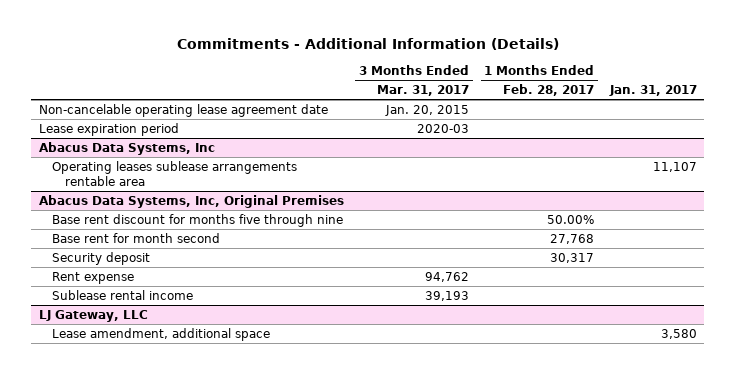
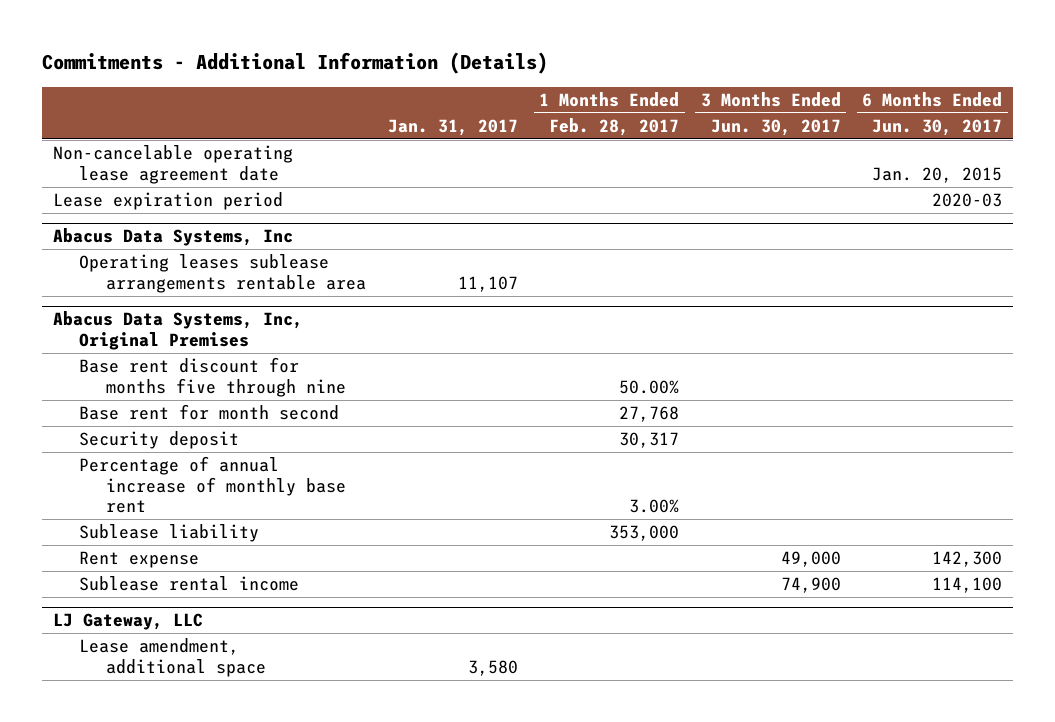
- | 3 Months Ended Mar. 31, 2017 | 1 Months Ended Feb. 28, 2017 | Jan. 31, 2017
+ | Jan. 31, 2017 | 1 Months Ended Feb. 28, 2017 | 3 Months Ended Jun. 30, 2017 | 6 Months Ended Jun. 30, 2017
@ Abacus Data Systems, Inc, Original Premises
+ Percentage of annual increase of monthly base rent | | 3.00% | |
+ Sublease liability | | 353,000 | |

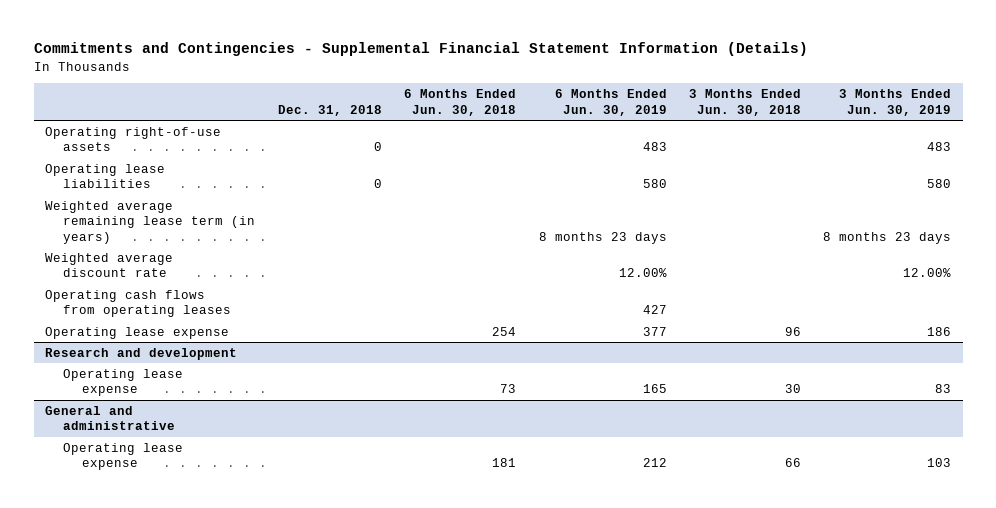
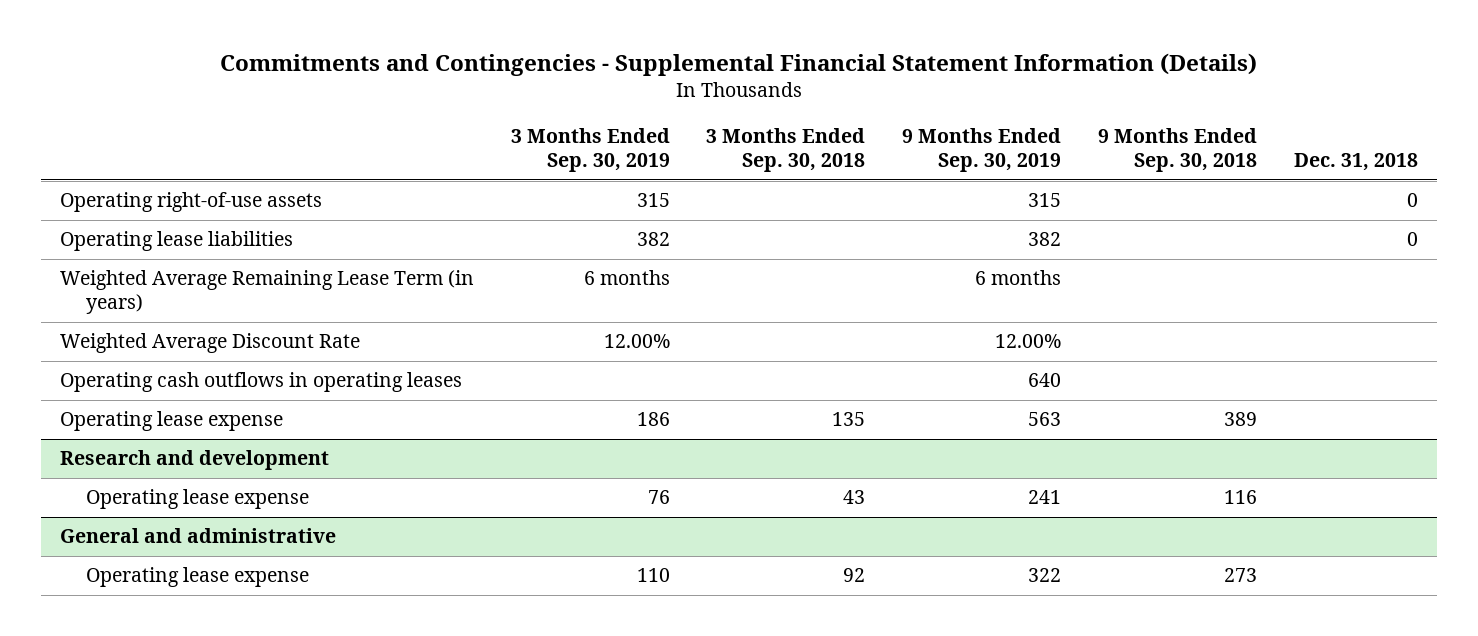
- | Dec. 31, 2018 | 6 Months Ended Jun. 30, 2018 | 6 Months Ended Jun. 30, 2019 | 3 Months Ended Jun. 30, 2018 | 3 Months Ended Jun. 30, 2019
+ | 3 Months Ended Sep. 30, 2019 | 3 Months Ended Sep. 30, 2018 | 9 Months Ended Sep. 30, 2019 | 9 Months Ended Sep. 30, 2018 | Dec. 31, 2018
- Weighted average remaining lease term (in years) | | | 8 months 23 days | | 8 months 23 days
- Weighted average discount rate | | | 12.00% | | 12.00%
- Operating cash flows from operating leases | | | 427 | |
+ Weighted Average Remaining Lease Term (in years) | 6 months | | 6 months | |
+ Weighted Average Discount Rate | 12.00% | | 12.00% | |
+ Operating cash outflows in operating leases | | | 640 | |

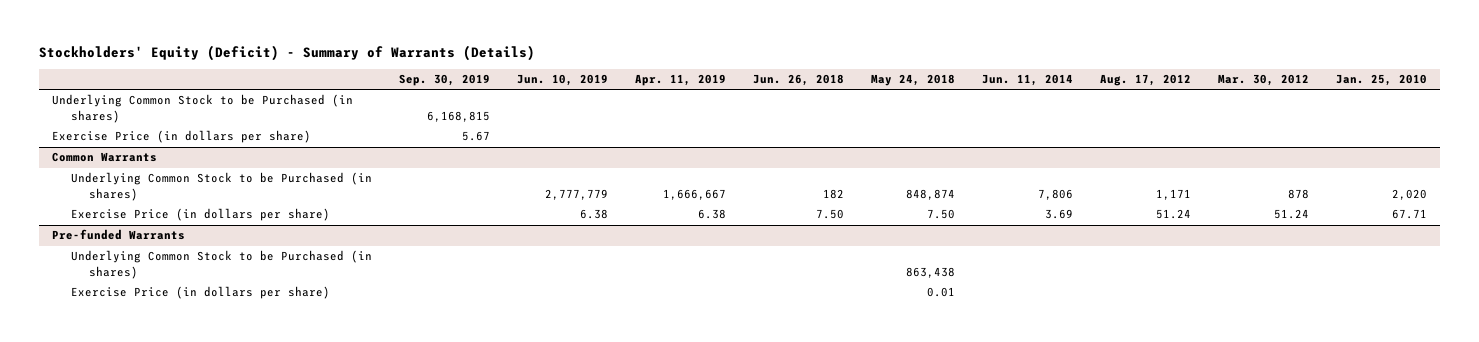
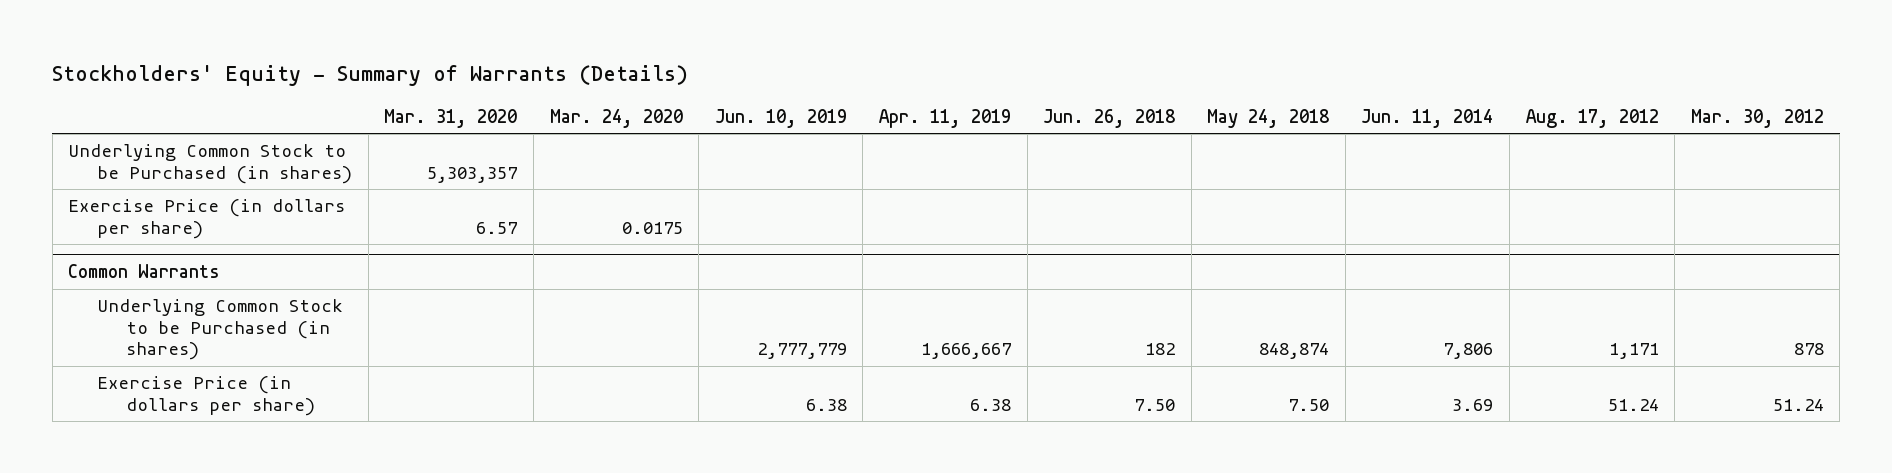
- Stockholders' Equity (Deficit) - Summary of Warrants (Details)
+ Stockholders' Equity - Summary of Warrants (Details)
- | Sep. 30, 2019 | Jun. 10, 2019 | Apr. 11, 2019 | Jun. 26, 2018 | May 24, 2018 | Jun. 11, 2014 | Aug. 17, 2012 | Mar. 30, 2012 | Jan. 25, 2010
+ | Mar. 31, 2020 | Mar. 24, 2020 | Jun. 10, 2019 | Apr. 11, 2019 | Jun. 26, 2018 | May 24, 2018 | Jun. 11, 2014 | Aug. 17, 2012 | Mar. 30, 2012
- Pre-funded Warrants
- Underlying Common Stock to be Purchased (in shares) | | | | | 863,438 | | | |
- Exercise Price (in dollars per share) | | | | | 0.01 | | | |

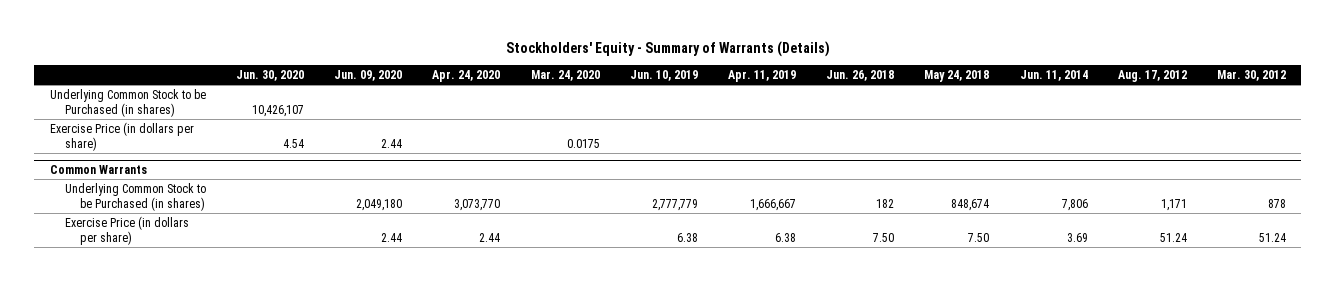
- | Mar. 31, 2020 | Mar. 24, 2020 | Jun. 10, 2019 | Apr. 11, 2019 | Jun. 26, 2018 | May 24, 2018 | Jun. 11, 2014 | Aug. 17, 2012 | Mar. 30, 2012
+ | Jun. 30, 2020 | Jun. 09, 2020 | Apr. 24, 2020 | Mar. 24, 2020 | Jun. 10, 2019 | Apr. 11, 2019 | Jun. 26, 2018 | May 24, 2018 | Jun. 11, 2014 | Aug. 17, 2012 | Mar. 30, 2012
@ Common Warrants
- Underlying Common Stock to be Purchased (in shares) | | | 2,777,779 | 1,666,667 | 182 | 848,874 | 7,806 | 1,171 | 878
+ Underlying Common Stock to be Purchased (in shares) | | 2,049,180 | 3,073,770 | | 2,777,779 | 1,666,667 | 182 | 848,674 | 7,806 | 1,171 | 878

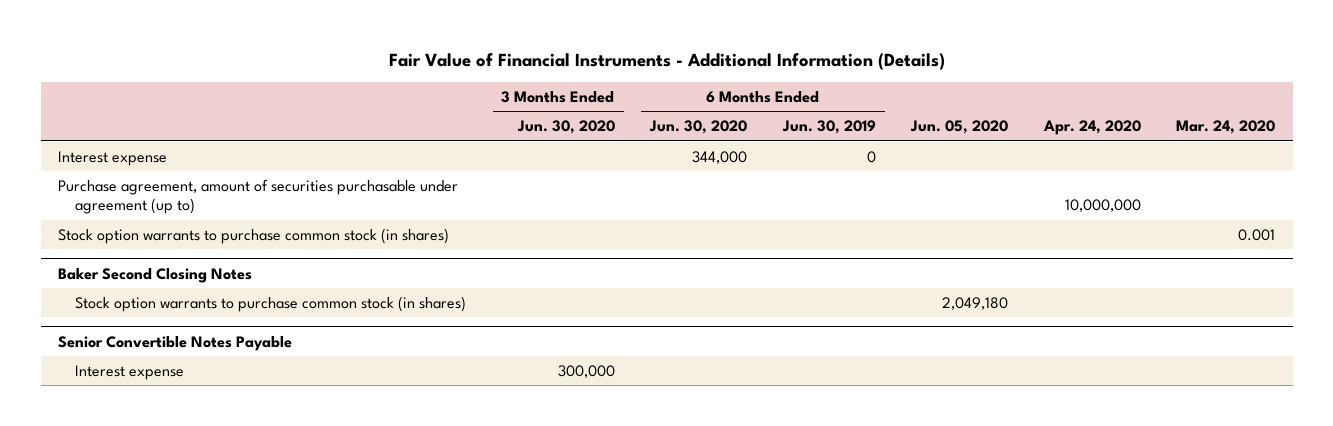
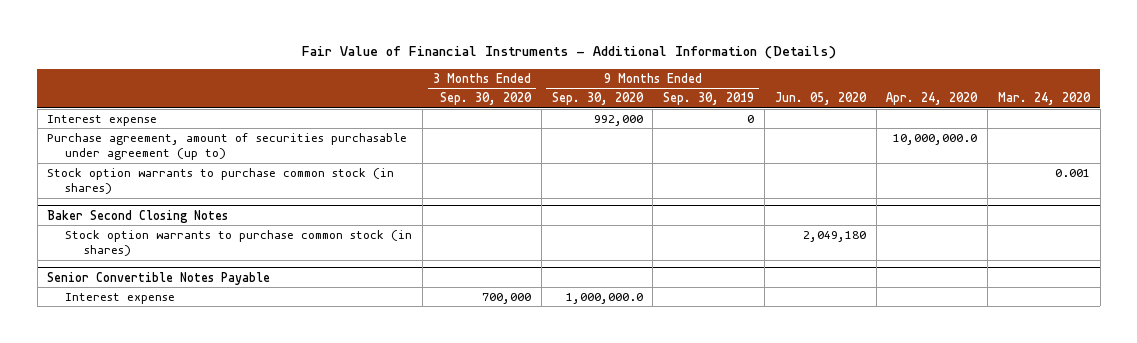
- | 3 Months Ended Jun. 30, 2020 | 6 Months Ended Jun. 30, 2020 | 6 Months Ended Jun. 30, 2019 | Jun. 05, 2020 | Apr. 24, 2020 | Mar. 24, 2020
+ | 3 Months Ended Sep. 30, 2020 | 9 Months Ended Sep. 30, 2020 | 9 Months Ended Sep. 30, 2019 | Jun. 05, 2020 | Apr. 24, 2020 | Mar. 24, 2020
- Purchase agreement, amount of securities purchasable under agreement (up to) | | | | | 10,000,000 |
+ Purchase agreement, amount of securities purchasable under agreement (up to) | | | | | 10,000,000.0 |

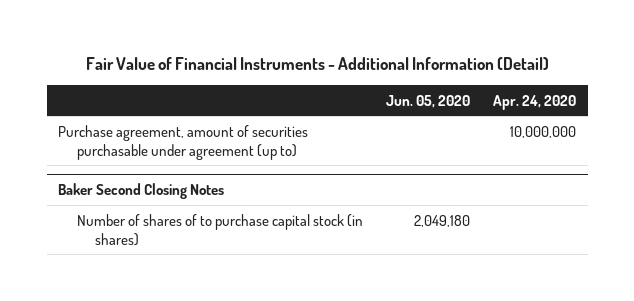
- Fair Value of Financial Instruments - Additional Information (Details)
+ Fair Value of Financial Instruments - Additional Information (Detail)
- | 3 Months Ended Sep. 30, 2020 | 9 Months Ended Sep. 30, 2020 | 9 Months Ended Sep. 30, 2019 | Jun. 05, 2020 | Apr. 24, 2020 | Mar. 24, 2020
+ | Jun. 05, 2020 | Apr. 24, 2020
- Interest expense | | 992,000 | 0 | | |
- Purchase agreement, amount of securities purchasable under agreement (up to) | | | | | 10,000,000.0 |
- Stock option warrants to purchase common stock (in shares) | | | | | | 0.001
+ Purchase agreement, amount of securities purchasable under agreement (up to) | | 10,000,000
@ Baker Second Closing Notes
- Stock option warrants to purchase common stock (in shares) | | | | 2,049,180 | |
- Senior Convertible Notes Payable
- Interest expense | 700,000 | 1,000,000.0 | | | |
@ Baker Second Closing Notes
+ Number of shares of to purchase capital stock (in shares) | 2,049,180 |

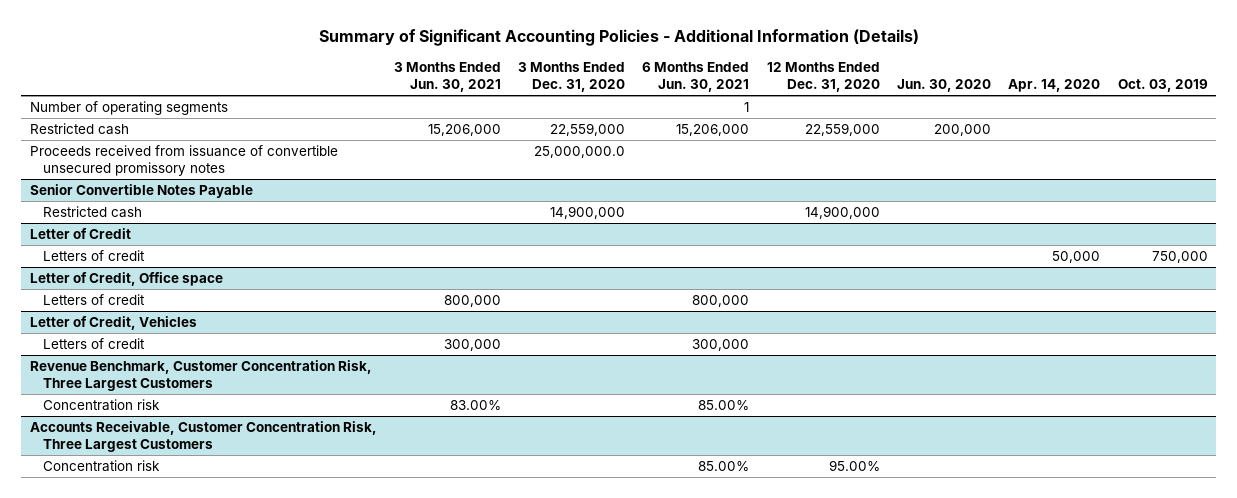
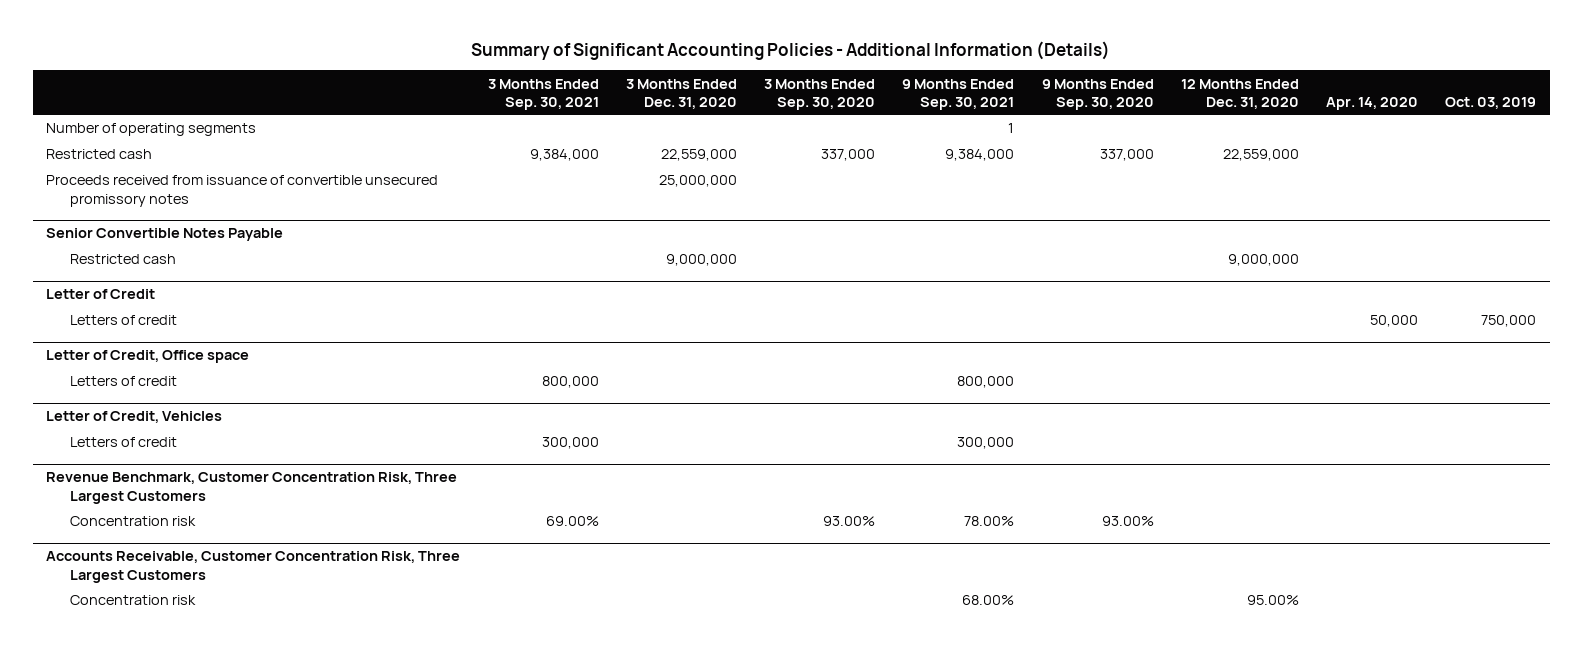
- | 3 Months Ended Jun. 30, 2021 | 3 Months Ended Dec. 31, 2020 | 6 Months Ended Jun. 30, 2021 | 12 Months Ended Dec. 31, 2020 | Jun. 30, 2020 | Apr. 14, 2020 | Oct. 03, 2019
+ | 3 Months Ended Sep. 30, 2021 | 3 Months Ended Dec. 31, 2020 | 3 Months Ended Sep. 30, 2020 | 9 Months Ended Sep. 30, 2021 | 9 Months Ended Sep. 30, 2020 | 12 Months Ended Dec. 31, 2020 | Apr. 14, 2020 | Oct. 03, 2019
- Proceeds received from issuance of convertible unsecured promissory notes | | 25,000,000.0 | | | | |
+ Proceeds received from issuance of convertible unsecured promissory notes | | 25,000,000 | | | | | |
@ Senior Convertible Notes Payable
- Restricted cash | | 14,900,000 | | 14,900,000 | | |
+ Restricted cash | | 9,000,000 | | | | 9,000,000 | |

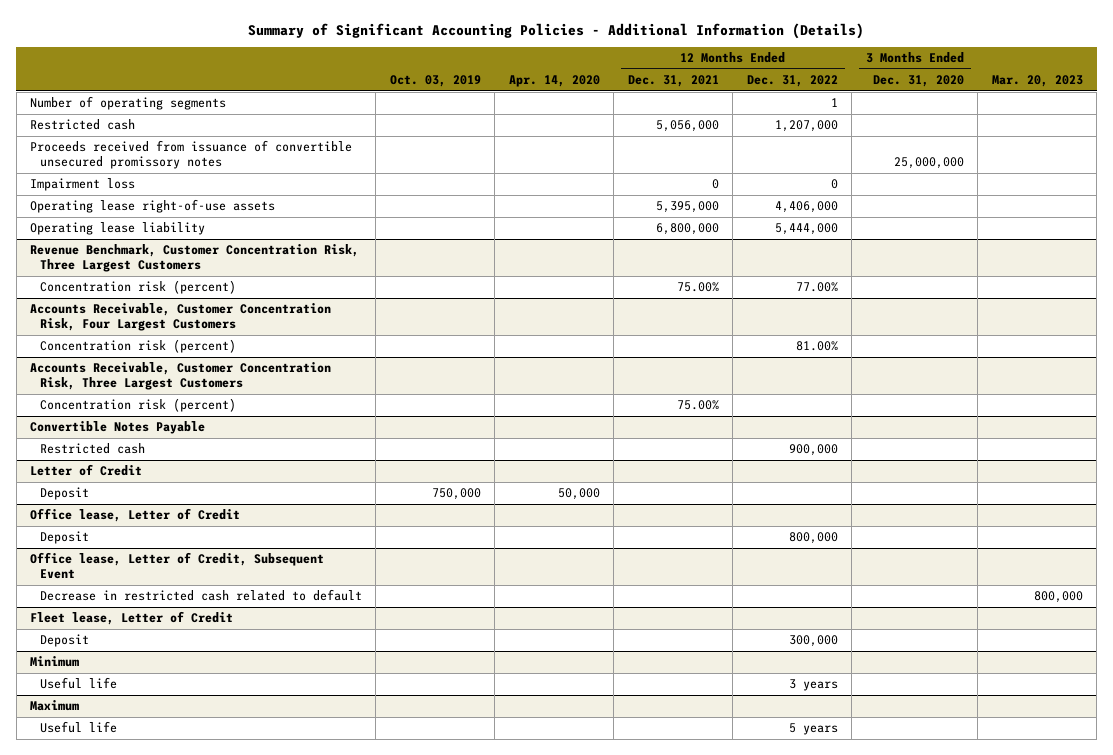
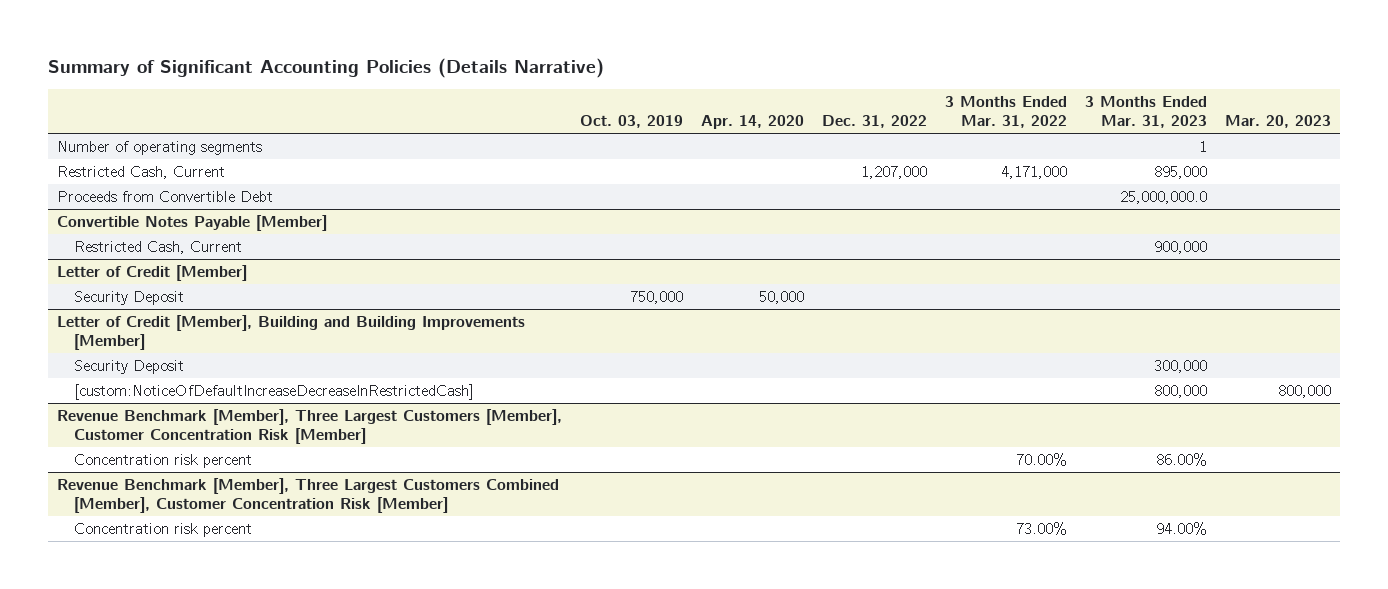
- Summary of Significant Accounting Policies - Additional Information (Details)
+ Summary of Significant Accounting Policies (Details Narrative)
- | Oct. 03, 2019 | Apr. 14, 2020 | 12 Months Ended Dec. 31, 2021 | 12 Months Ended Dec. 31, 2022 | 3 Months Ended Dec. 31, 2020 | Mar. 20, 2023
+ | Oct. 03, 2019 | Apr. 14, 2020 | Dec. 31, 2022 | 3 Months Ended Mar. 31, 2022 | 3 Months Ended Mar. 31, 2023 | Mar. 20, 2023
- Restricted cash | | | 5,056,000 | 1,207,000 | |
- Proceeds received from issuance of convertible unsecured promissory notes | | | | | 25,000,000 |
- Impairment loss | | | 0 | 0 | |
- Operating lease right-of-use assets | | | 5,395,000 | 4,406,000 | |
- Operating lease liability | | | 6,800,000 | 5,444,000 | |
- Revenue Benchmark, Customer Concentration Risk, Three Largest Customers
- Concentration risk (percent) | | | 75.00% | 77.00% | |
- Accounts Receivable, Customer Concentration Risk, Four Largest Customers
- Concentration risk (percent) | | | | 81.00% | |
- Accounts Receivable, Customer Concentration Risk, Three Largest Customers
- Concentration risk (percent) | | | 75.00% | | |
- Convertible Notes Payable
- Restricted cash | | | | 900,000 | |
- Letter of Credit
- Deposit | 750,000 | 50,000 | | | |
- Office lease, Letter of Credit
- Deposit | | | | 800,000 | |
- Office lease, Letter of Credit, Subsequent Event
- Decrease in restricted cash related to default | | | | | | 800,000
- Fleet lease, Letter of Credit
- Deposit | | | | 300,000 | |
- Minimum
- Useful life | | | | 3 years | |
- Maximum
- Useful life | | | | 5 years | |
+ Restricted Cash, Current | | | 1,207,000 | 4,171,000 | 895,000 |
+ Proceeds from Convertible Debt | | | | | 25,000,000.0 |
+ Convertible Notes Payable [Member]
+ Restricted Cash, Current | | | | | 900,000 |
+ Letter of Credit [Member]
+ Security Deposit | 750,000 | 50,000 | | | |
+ Letter of Credit [Member], Building and Building Improvements [Member]
+ Security Deposit | | | | | 300,000 |
+ [custom:NoticeOfDefaultIncreaseDecreaseInRestrictedCash] | | | | | 800,000 | 800,000
+ Revenue Benchmark [Member], Three Largest Customers [Member], Customer Concentration Risk [Member]
+ Concentration risk percent | | | | 70.00% | 86.00% |
+ Revenue Benchmark [Member], Three Largest Customers Combined [Member], Customer Concentration Risk [Member]
+ Concentration risk percent | | | | 73.00% | 94.00% |

